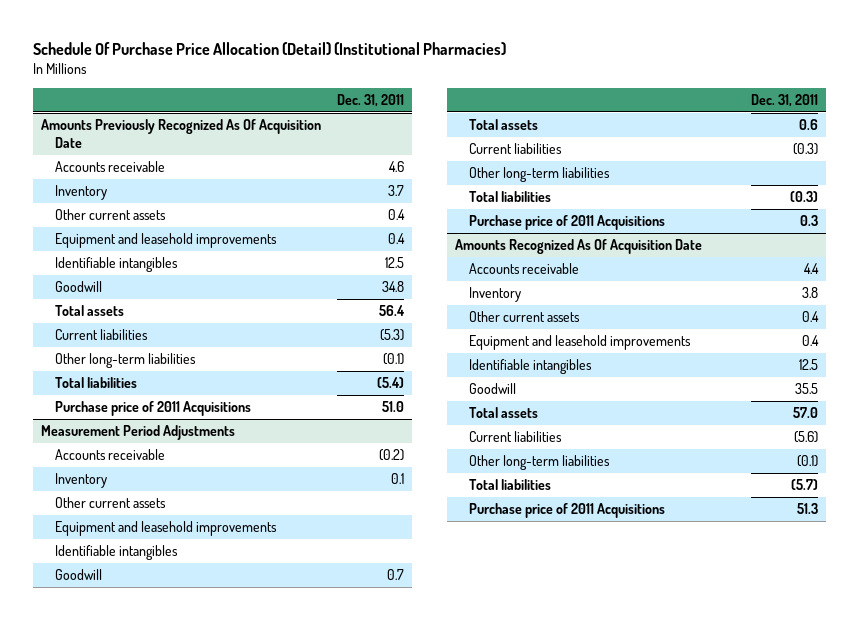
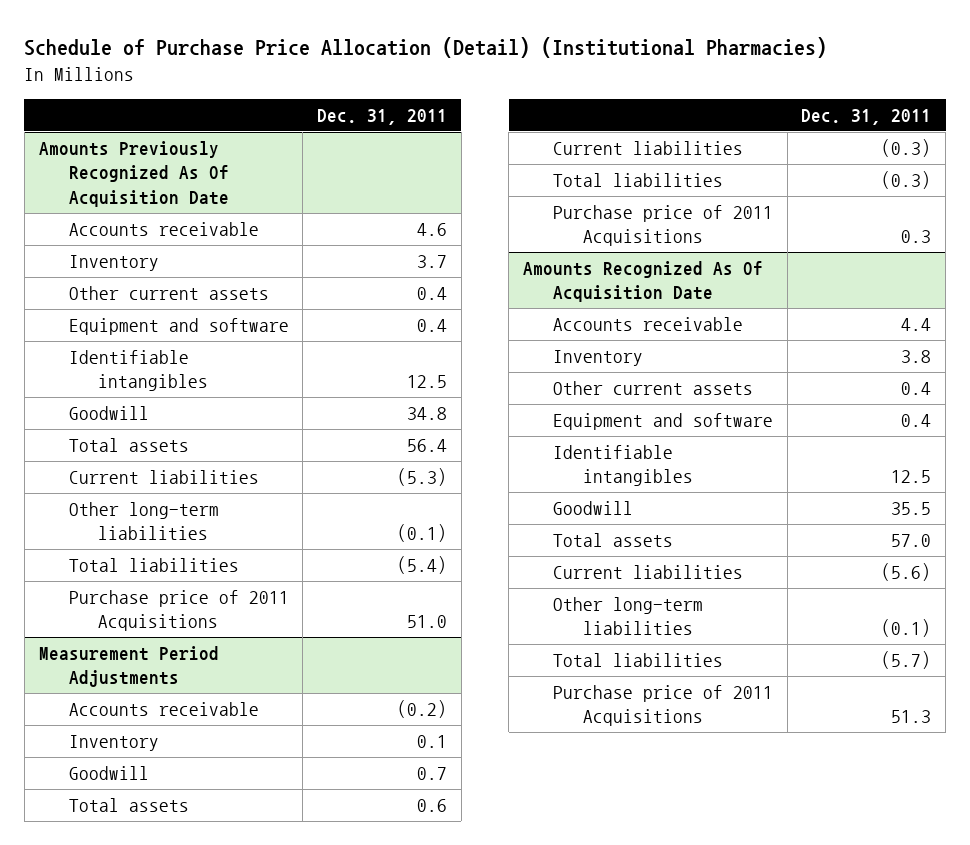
- Schedule Of Purchase Price Allocation (Detail) (Institutional Pharmacies)
+ Schedule of Purchase Price Allocation (Detail) (Institutional Pharmacies)
@ Amounts Previously Recognized As Of Acquisition Date
- Equipment and leasehold improvements | 0.4
+ Equipment and software | 0.4
@ Measurement Period Adjustments
- Other current assets
- Equipment and leasehold improvements
- Identifiable intangibles
- Other long-term liabilities
@ Amounts Recognized As Of Acquisition Date
- Equipment and leasehold improvements | 0.4
+ Equipment and software | 0.4

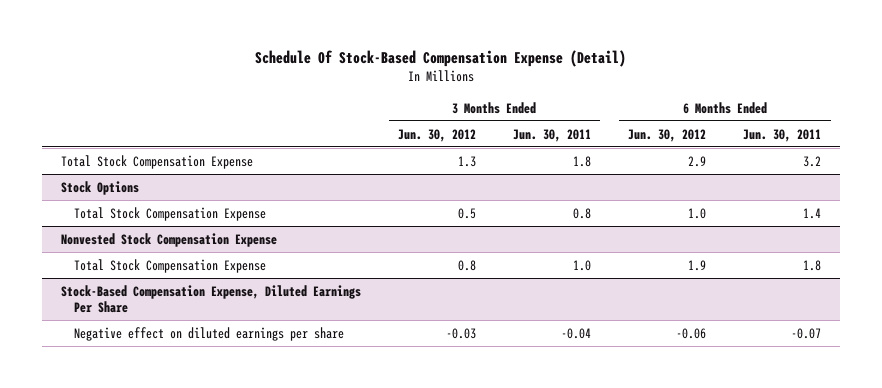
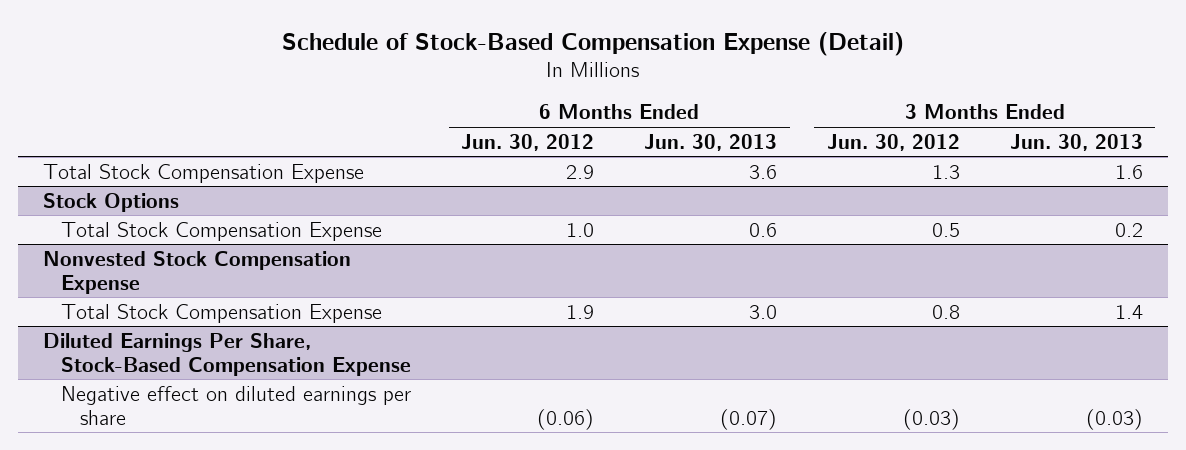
- Schedule Of Stock-Based Compensation Expense (Detail)
+ Schedule of Stock-Based Compensation Expense (Detail)
- | 3 Months Ended Jun. 30, 2012 | 3 Months Ended Jun. 30, 2011 | 6 Months Ended Jun. 30, 2012 | 6 Months Ended Jun. 30, 2011
+ | 6 Months Ended Jun. 30, 2012 | 6 Months Ended Jun. 30, 2013 | 3 Months Ended Jun. 30, 2012 | 3 Months Ended Jun. 30, 2013
- Stock-Based Compensation Expense, Diluted Earnings Per Share
- Negative effect on diluted earnings per share | -0.03 | -0.04 | -0.06 | -0.07
+ Diluted Earnings Per Share, Stock-Based Compensation Expense
+ Negative effect on diluted earnings per share | (0.06) | (0.07) | (0.03) | (0.03)

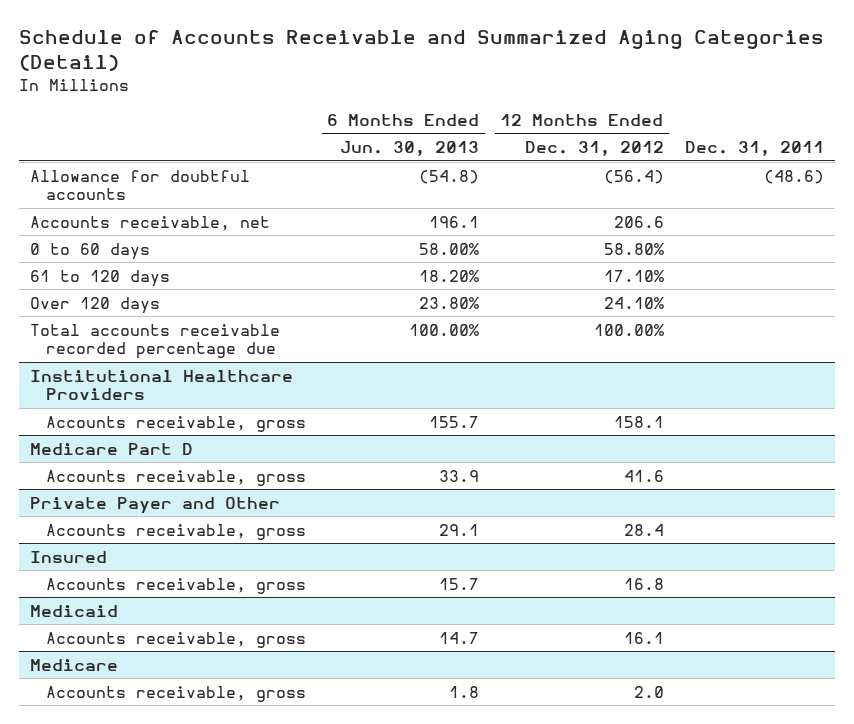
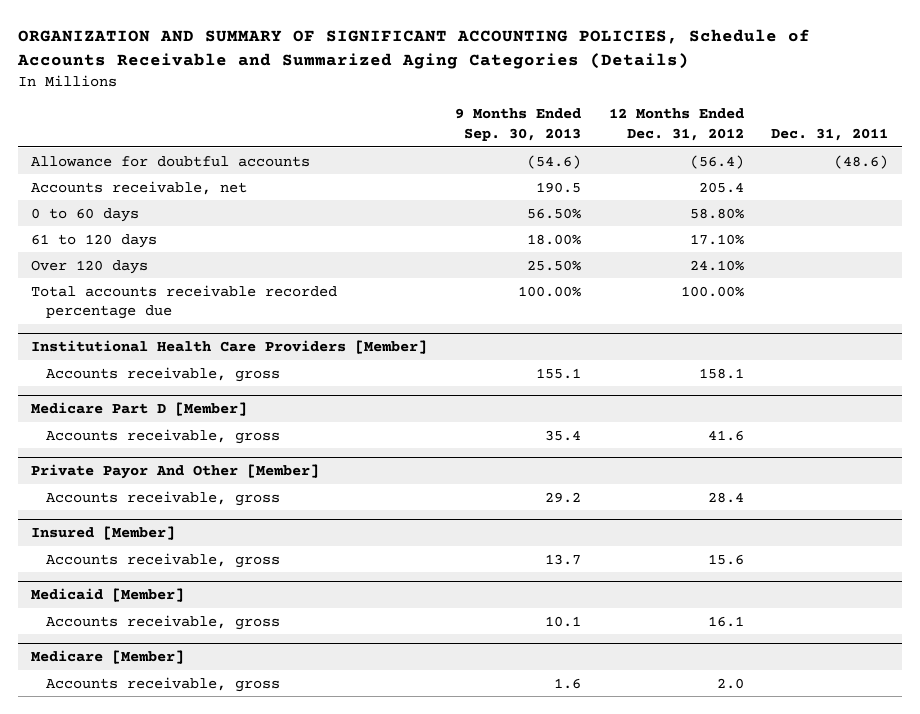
- Schedule of Accounts Receivable and Summarized Aging Categories (Detail)
+ ORGANIZATION AND SUMMARY OF SIGNIFICANT ACCOUNTING POLICIES, Schedule of Accounts Receivable and Summarized Aging Categories (Details)
- | 6 Months Ended Jun. 30, 2013 | 12 Months Ended Dec. 31, 2012 | Dec. 31, 2011
+ | 9 Months Ended Sep. 30, 2013 | 12 Months Ended Dec. 31, 2012 | Dec. 31, 2011
- Accounts receivable, net | 196.1 | 206.6 |
+ Accounts receivable, net | 190.5 | 205.4 |
- Institutional Healthcare Providers
+ Institutional Health Care Providers [Member]
- Medicare Part D
+ Medicare Part D [Member]
- Private Payer and Other
+ Private Payor And Other [Member]
- Insured
- Accounts receivable, gross | 15.7 | 16.8 |
- Medicaid
+ Insured [Member]
+ Accounts receivable, gross | 13.7 | 15.6 |
+ Medicaid [Member]
- Medicare
+ Medicare [Member]

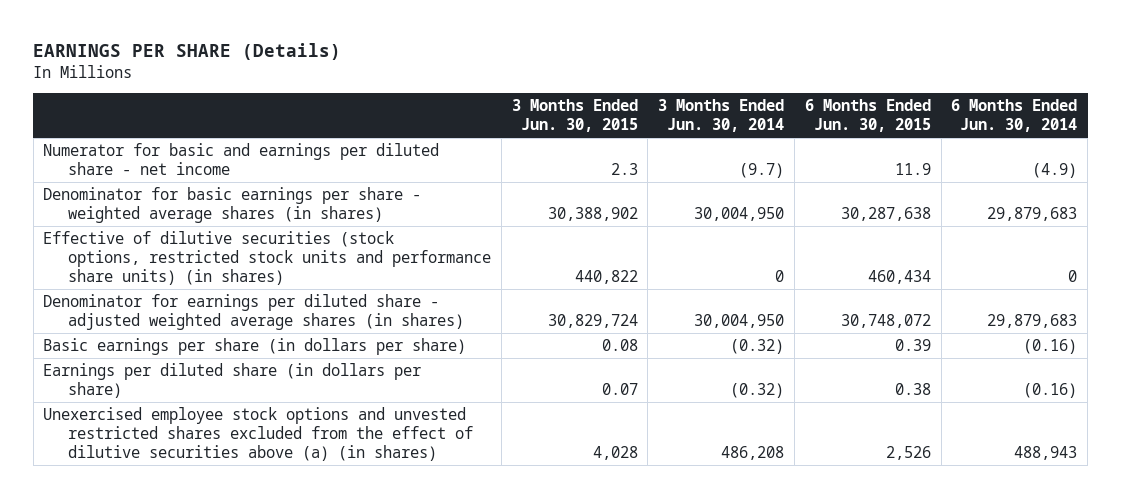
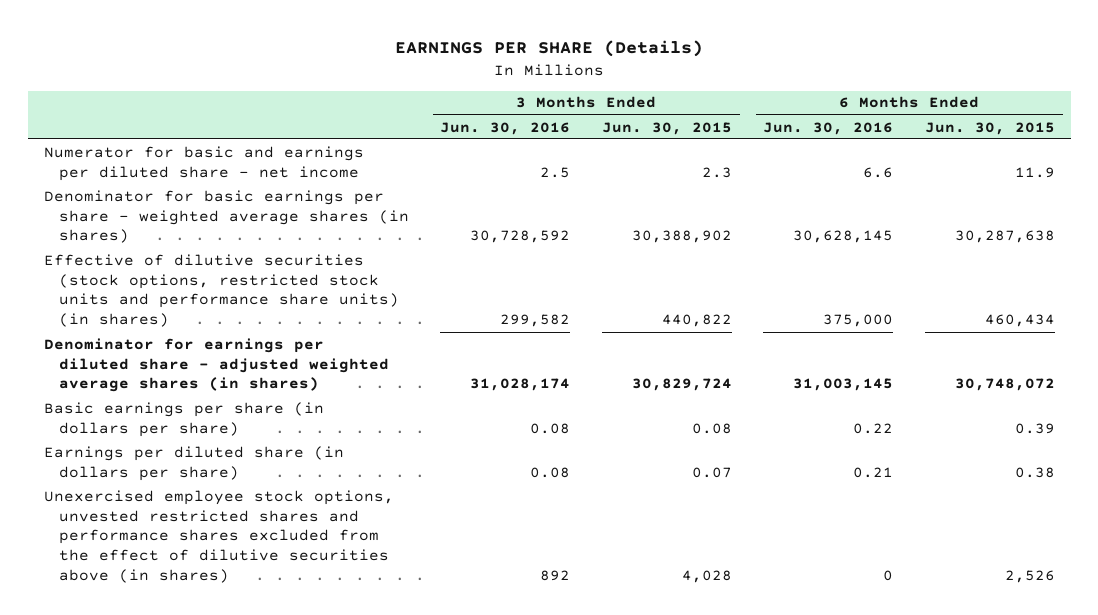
- | 3 Months Ended Jun. 30, 2015 | 3 Months Ended Jun. 30, 2014 | 6 Months Ended Jun. 30, 2015 | 6 Months Ended Jun. 30, 2014
+ | 3 Months Ended Jun. 30, 2016 | 3 Months Ended Jun. 30, 2015 | 6 Months Ended Jun. 30, 2016 | 6 Months Ended Jun. 30, 2015
- Unexercised employee stock options and unvested restricted shares excluded from the effect of dilutive securities above (a) (in shares) | 4,028 | 486,208 | 2,526 | 488,943
+ Unexercised employee stock options, unvested restricted shares and performance shares excluded from the effect of dilutive securities above (in shares) | 892 | 4,028 | 0 | 2,526

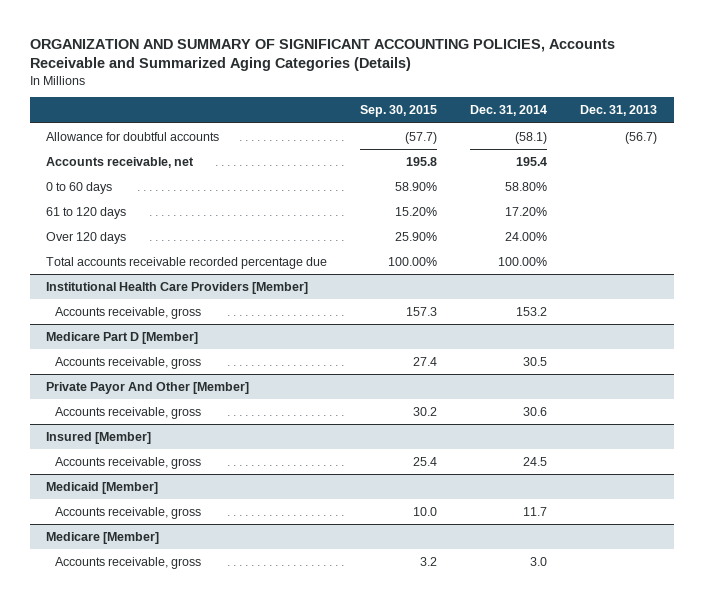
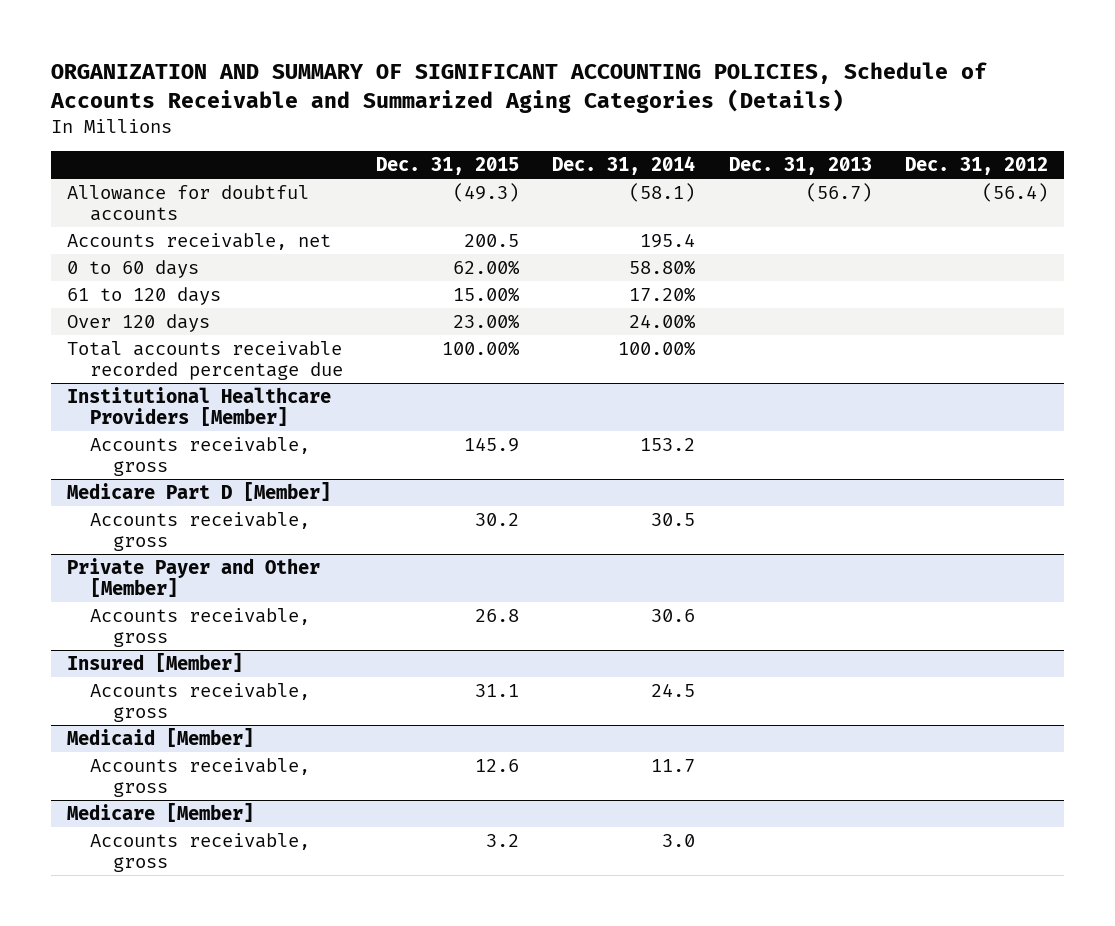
- ORGANIZATION AND SUMMARY OF SIGNIFICANT ACCOUNTING POLICIES, Accounts Receivable and Summarized Aging Categories (Details)
+ ORGANIZATION AND SUMMARY OF SIGNIFICANT ACCOUNTING POLICIES, Schedule of Accounts Receivable and Summarized Aging Categories (Details)
- | Sep. 30, 2015 | Dec. 31, 2014 | Dec. 31, 2013
+ | Dec. 31, 2015 | Dec. 31, 2014 | Dec. 31, 2013 | Dec. 31, 2012
- Institutional Health Care Providers [Member]
+ Institutional Healthcare Providers [Member]
- Private Payor And Other [Member]
+ Private Payer and Other [Member]

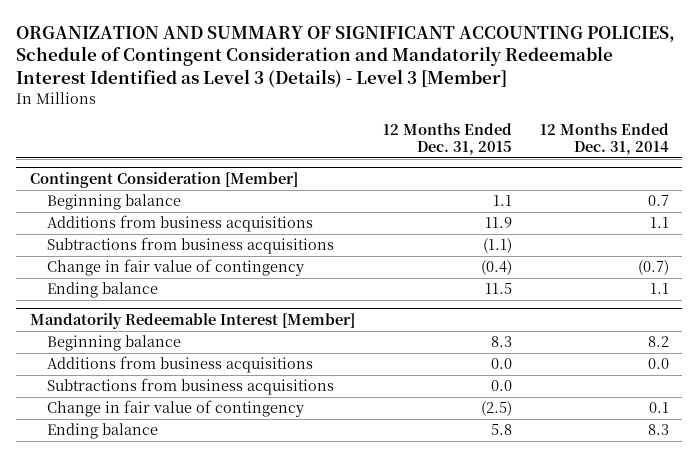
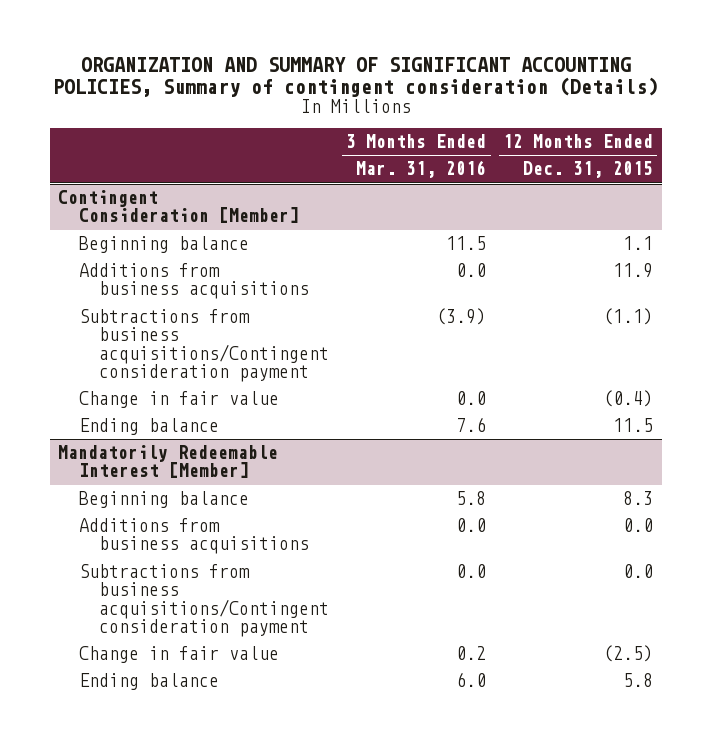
- ORGANIZATION AND SUMMARY OF SIGNIFICANT ACCOUNTING POLICIES, Schedule of Contingent Consideration and Mandatorily Redeemable Interest Identified as Level 3 (Details) - Level 3 [Member]
+ ORGANIZATION AND SUMMARY OF SIGNIFICANT ACCOUNTING POLICIES, Summary of contingent consideration (Details)
- | 12 Months Ended Dec. 31, 2015 | 12 Months Ended Dec. 31, 2014
+ | 3 Months Ended Mar. 31, 2016 | 12 Months Ended Dec. 31, 2015
@ Contingent Consideration [Member]
- Subtractions from business acquisitions | (1.1) |
- Change in fair value of contingency | (0.4) | (0.7)
+ Subtractions from business acquisitions/Contingent consideration payment | (3.9) | (1.1)
+ Change in fair value | 0.0 | (0.4)
@ Mandatorily Redeemable Interest [Member]
- Subtractions from business acquisitions | 0.0 |
- Change in fair value of contingency | (2.5) | 0.1
+ Subtractions from business acquisitions/Contingent consideration payment | 0.0 | 0.0
+ Change in fair value | 0.2 | (2.5)

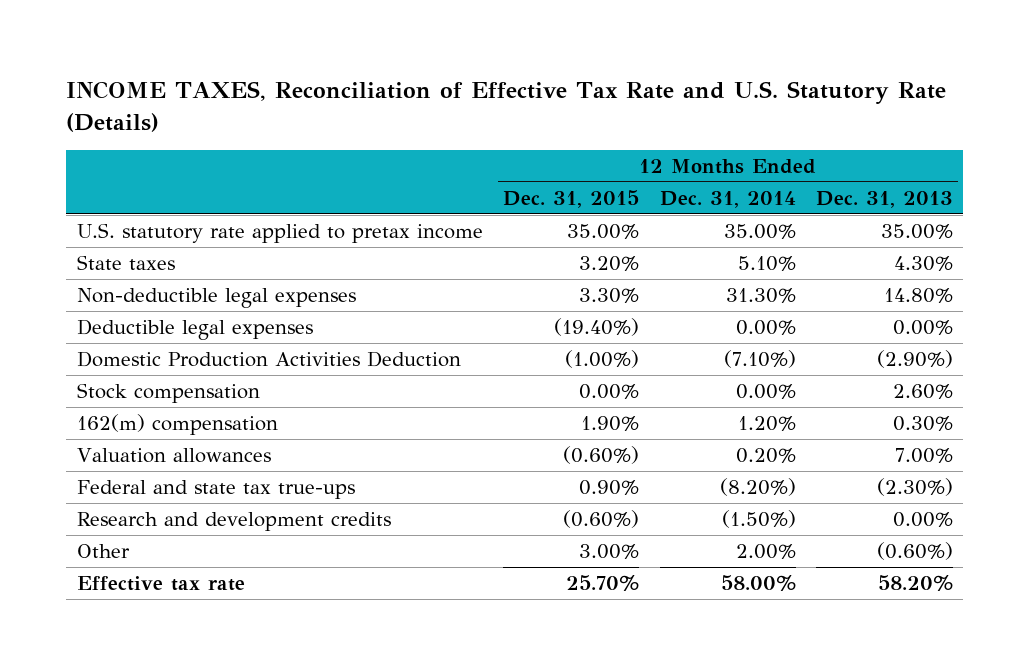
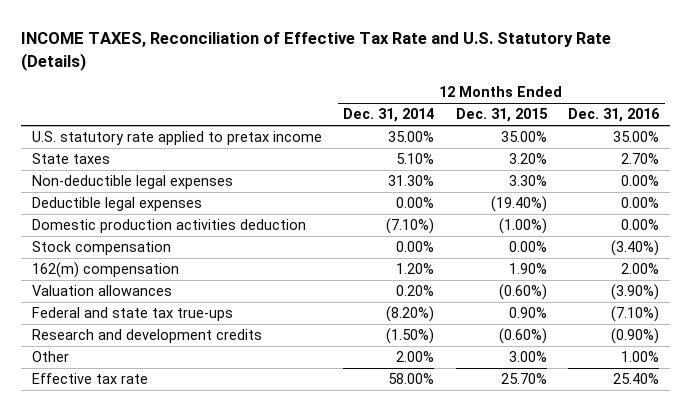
- | 12 Months Ended Dec. 31, 2015 | 12 Months Ended Dec. 31, 2014 | 12 Months Ended Dec. 31, 2013
+ | 12 Months Ended Dec. 31, 2014 | 12 Months Ended Dec. 31, 2015 | 12 Months Ended Dec. 31, 2016
- Domestic Production Activities Deduction | (1.00%) | (7.10%) | (2.90%)
+ Domestic production activities deduction | (7.10%) | (1.00%) | 0.00%

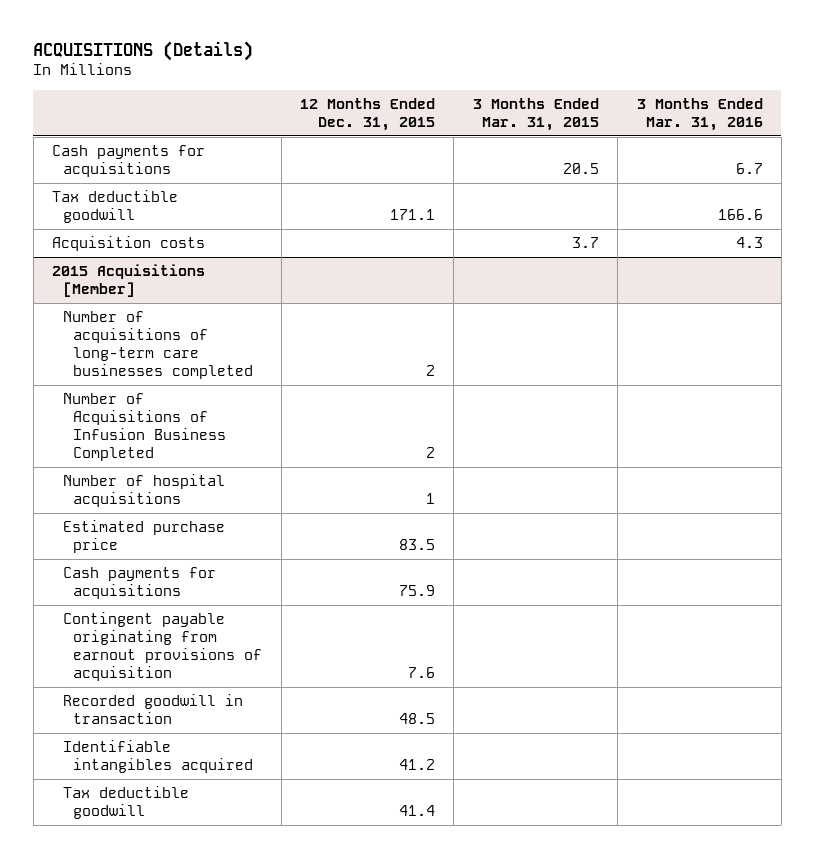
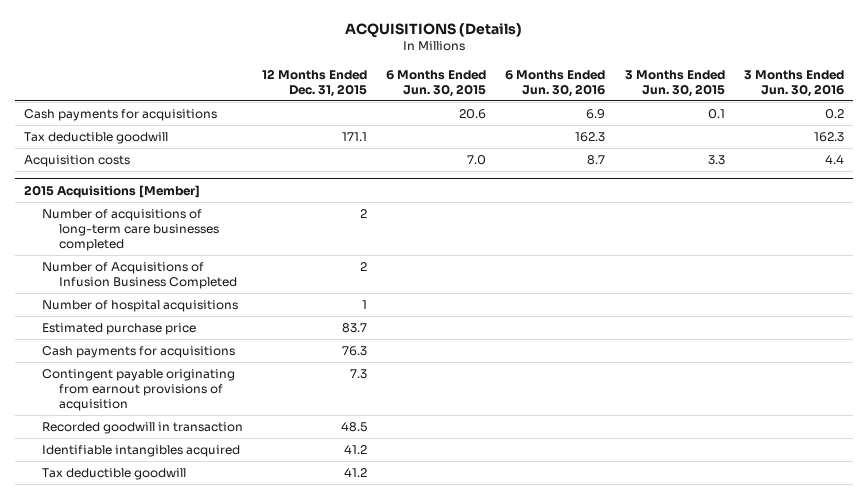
- | 12 Months Ended Dec. 31, 2015 | 3 Months Ended Mar. 31, 2015 | 3 Months Ended Mar. 31, 2016
+ | 12 Months Ended Dec. 31, 2015 | 6 Months Ended Jun. 30, 2015 | 6 Months Ended Jun. 30, 2016 | 3 Months Ended Jun. 30, 2015 | 3 Months Ended Jun. 30, 2016
@ 2015 Acquisitions [Member]
- Estimated purchase price | 83.5 | |
- Cash payments for acquisitions | 75.9 | |
- Contingent payable originating from earnout provisions of acquisition | 7.6 | |
+ Estimated purchase price | 83.7 | | | |
+ Cash payments for acquisitions | 76.3 | | | |
+ Contingent payable originating from earnout provisions of acquisition | 7.3 | | | |
- Tax deductible goodwill | 41.4 | |
+ Tax deductible goodwill | 41.2 | | | |

